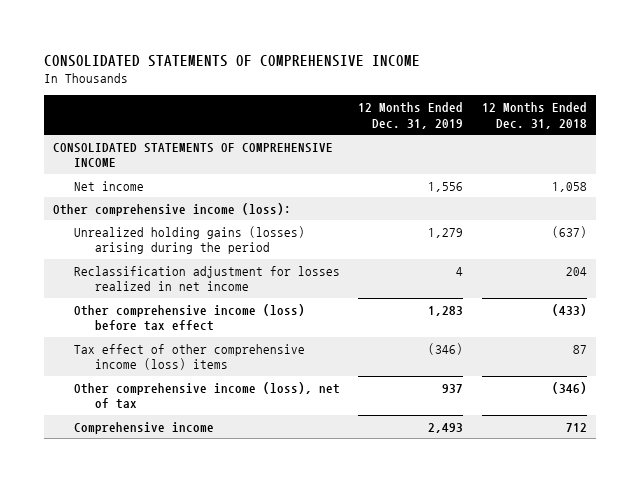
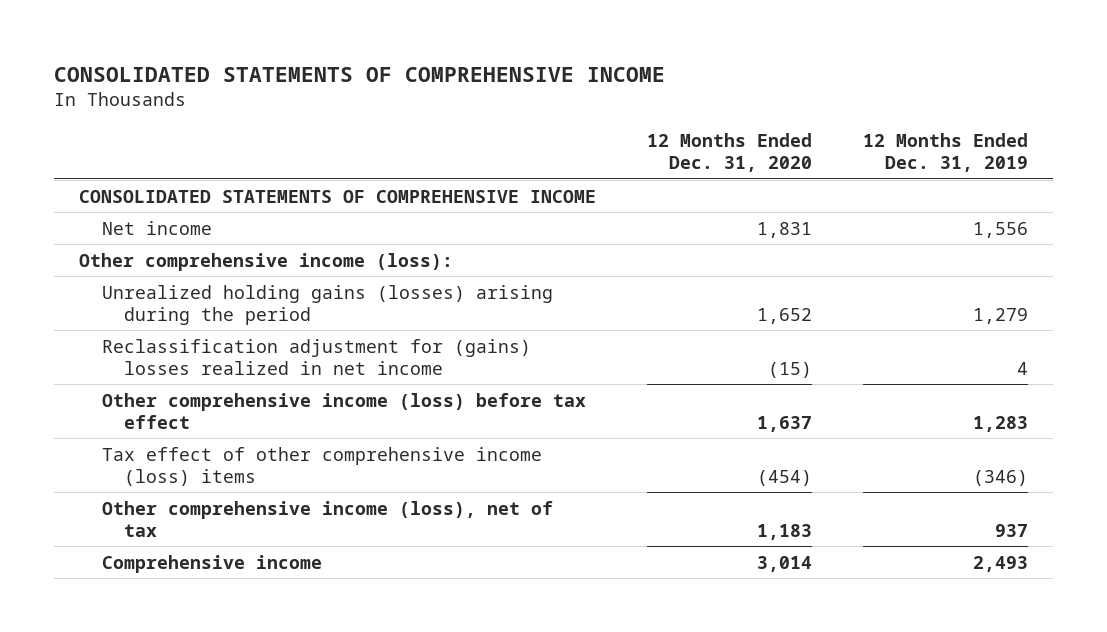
- | 12 Months Ended Dec. 31, 2019 | 12 Months Ended Dec. 31, 2018
+ | 12 Months Ended Dec. 31, 2020 | 12 Months Ended Dec. 31, 2019
- Reclassification adjustment for losses realized in net income | 4 | 204
+ Reclassification adjustment for (gains) losses realized in net income | (15) | 4

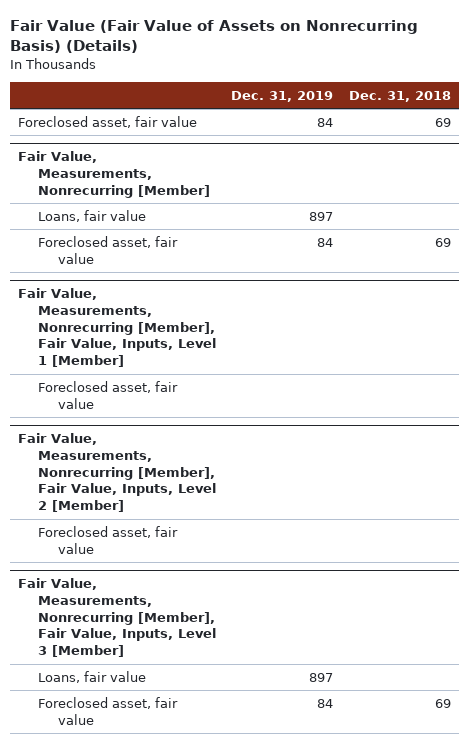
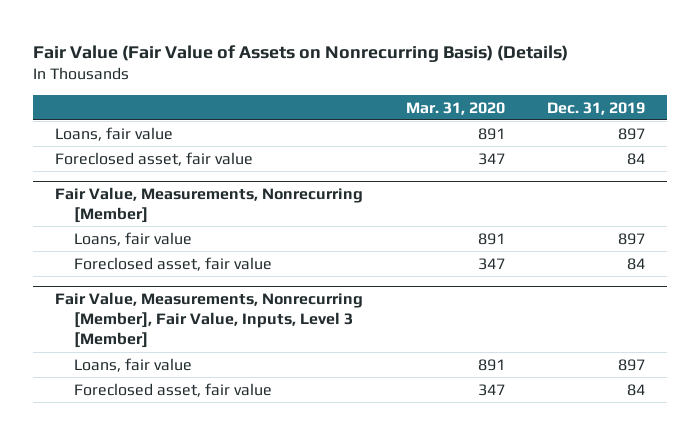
- | Dec. 31, 2019 | Dec. 31, 2018
+ | Mar. 31, 2020 | Dec. 31, 2019
+ Loans, fair value | 891 | 897
- Fair Value, Measurements, Nonrecurring [Member], Fair Value, Inputs, Level 1 [Member]
- Foreclosed asset, fair value
- Fair Value, Measurements, Nonrecurring [Member], Fair Value, Inputs, Level 2 [Member]
- Foreclosed asset, fair value

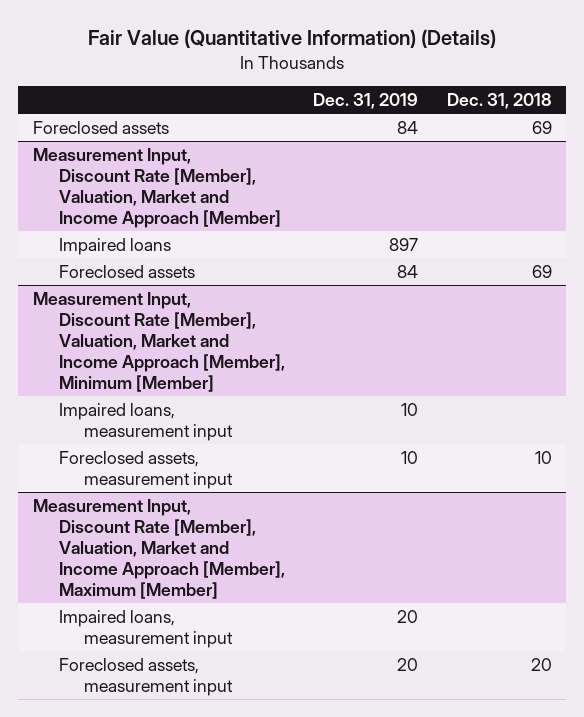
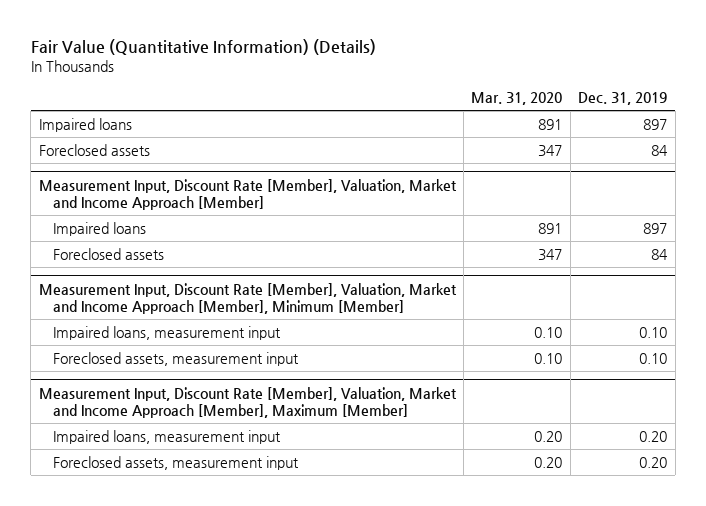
- | Dec. 31, 2019 | Dec. 31, 2018
+ | Mar. 31, 2020 | Dec. 31, 2019
+ Impaired loans | 891 | 897
@ Measurement Input, Discount Rate [Member], Valuation, Market and Income Approach [Member], Minimum [Member]
- Impaired loans, measurement input | 10 |
- Foreclosed assets, measurement input | 10 | 10
+ Impaired loans, measurement input | 0.10 | 0.10
+ Foreclosed assets, measurement input | 0.10 | 0.10
@ Measurement Input, Discount Rate [Member], Valuation, Market and Income Approach [Member], Maximum [Member]
- Impaired loans, measurement input | 20 |
- Foreclosed assets, measurement input | 20 | 20
+ Impaired loans, measurement input | 0.20 | 0.20
+ Foreclosed assets, measurement input | 0.20 | 0.20

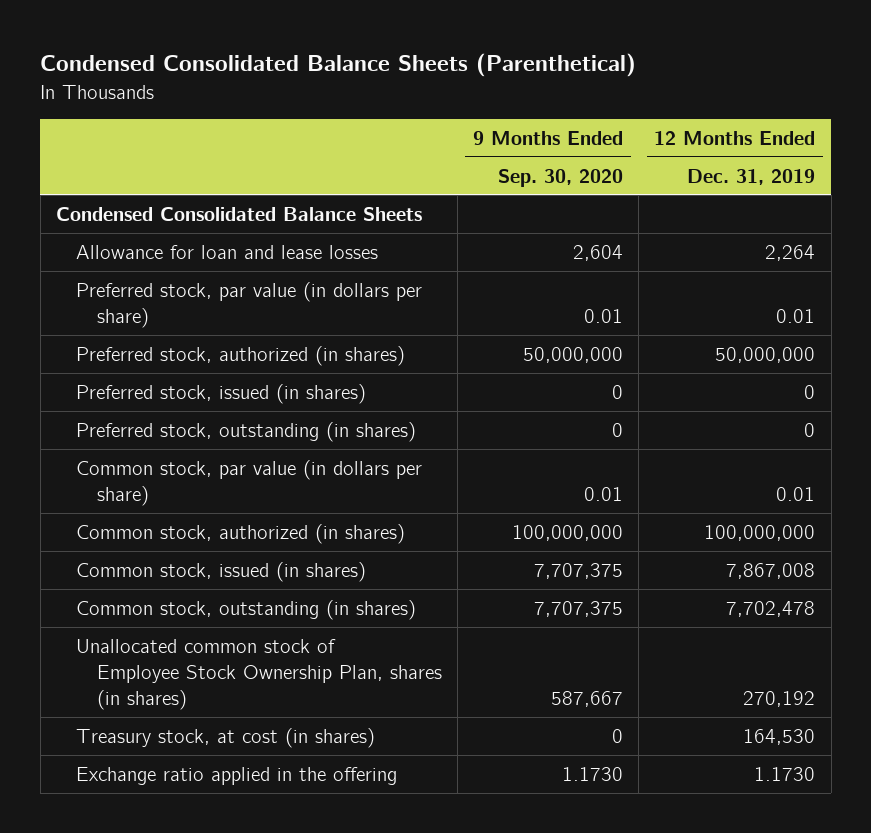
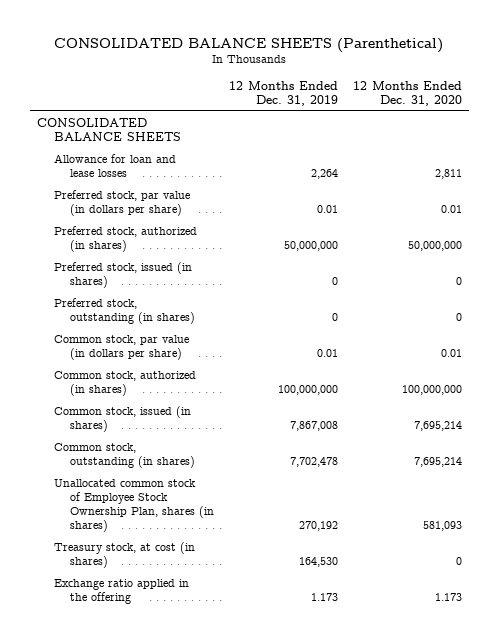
- Condensed Consolidated Balance Sheets (Parenthetical)
+ CONSOLIDATED BALANCE SHEETS (Parenthetical)
- | 9 Months Ended Sep. 30, 2020 | 12 Months Ended Dec. 31, 2019
+ | 12 Months Ended Dec. 31, 2019 | 12 Months Ended Dec. 31, 2020
- Condensed Consolidated Balance Sheets
+ CONSOLIDATED BALANCE SHEETS
- Exchange ratio applied in the offering | 1.1730 | 1.1730
+ Exchange ratio applied in the offering | 1.173 | 1.173

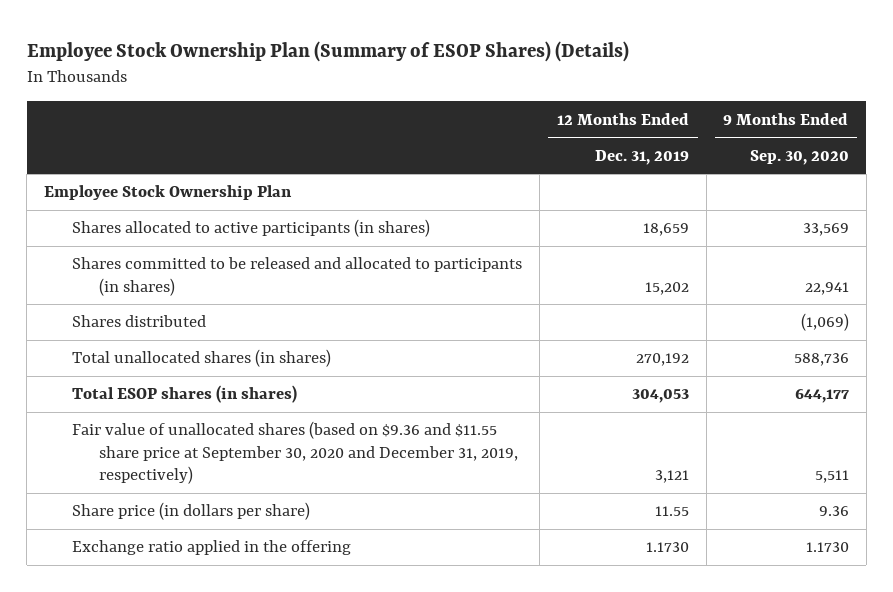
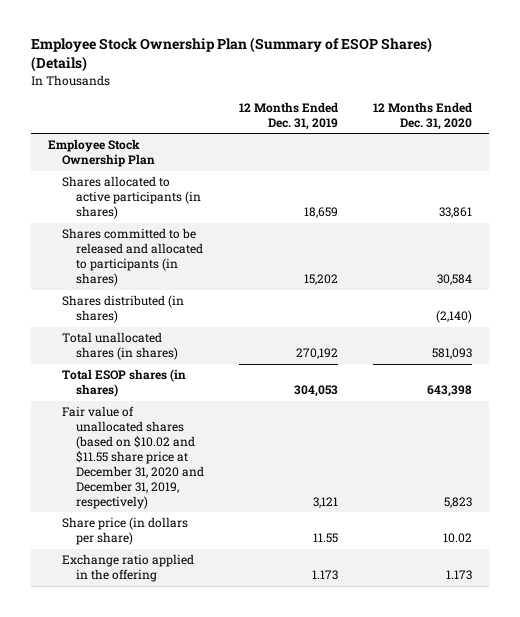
- | 12 Months Ended Dec. 31, 2019 | 9 Months Ended Sep. 30, 2020
+ | 12 Months Ended Dec. 31, 2019 | 12 Months Ended Dec. 31, 2020
- Shares distributed | | (1,069)
+ Shares distributed (in shares) | | (2,140)
- Fair value of unallocated shares (based on $9.36 and $11.55 share price at September 30, 2020 and December 31, 2019, respectively) | 3,121 | 5,511
+ Fair value of unallocated shares (based on $10.02 and $11.55 share price at December 31, 2020 and December 31, 2019, respectively) | 3,121 | 5,823
- Exchange ratio applied in the offering | 1.1730 | 1.1730
+ Exchange ratio applied in the offering | 1.173 | 1.173

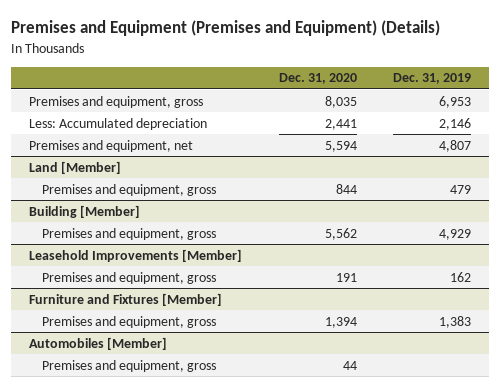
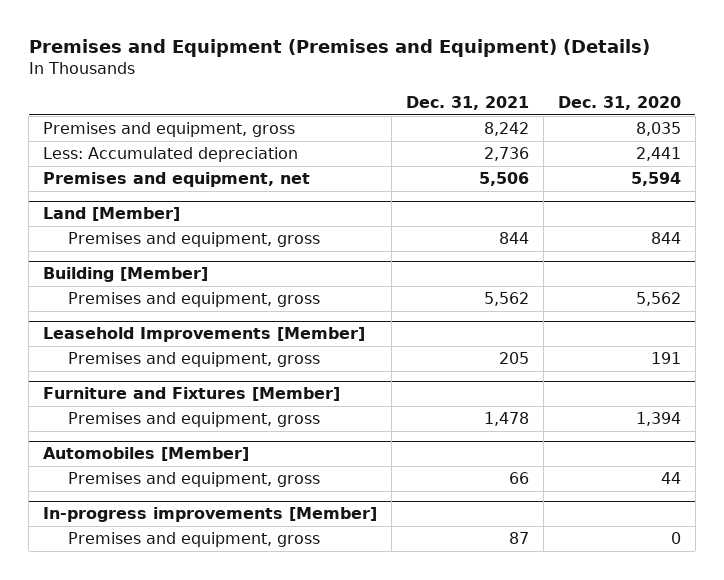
- | Dec. 31, 2020 | Dec. 31, 2019
+ | Dec. 31, 2021 | Dec. 31, 2020
+ In-progress improvements [Member]
+ Premises and equipment, gross | 87 | 0

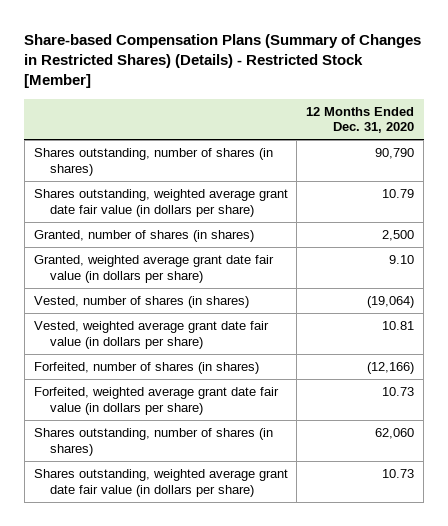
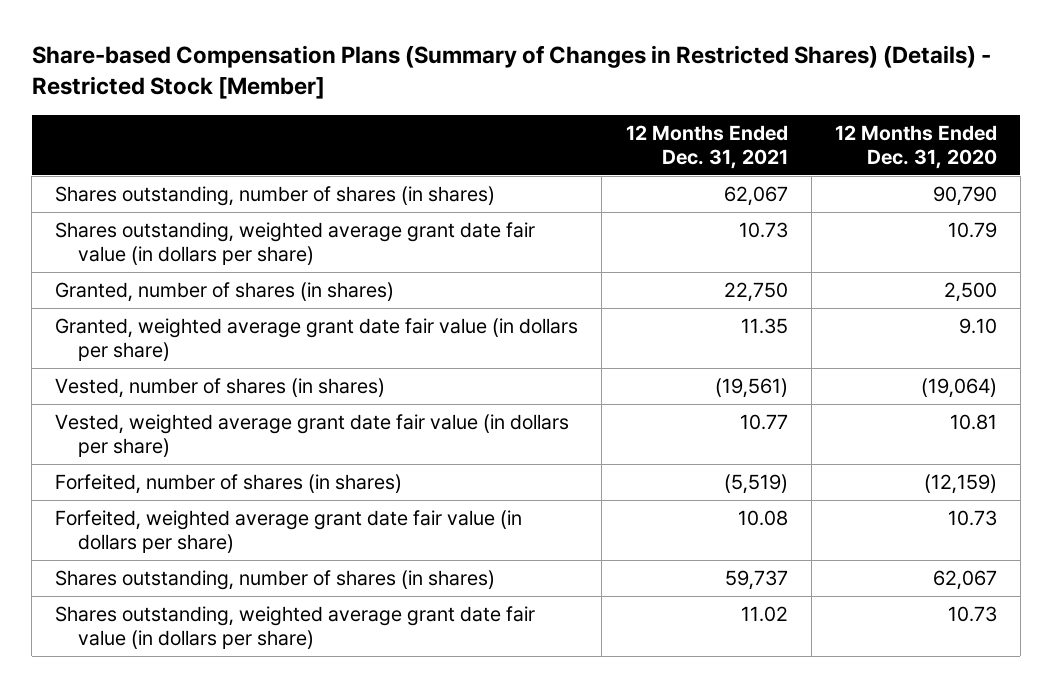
- | 12 Months Ended Dec. 31, 2020
+ | 12 Months Ended Dec. 31, 2021 | 12 Months Ended Dec. 31, 2020
- Forfeited, number of shares (in shares) | (12,166)
+ Forfeited, number of shares (in shares) | (5,519) | (12,159)
- Shares outstanding, number of shares (in shares) | 62,060
+ Shares outstanding, number of shares (in shares) | 59,737 | 62,067

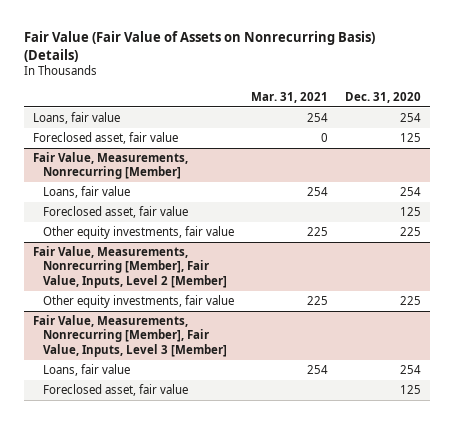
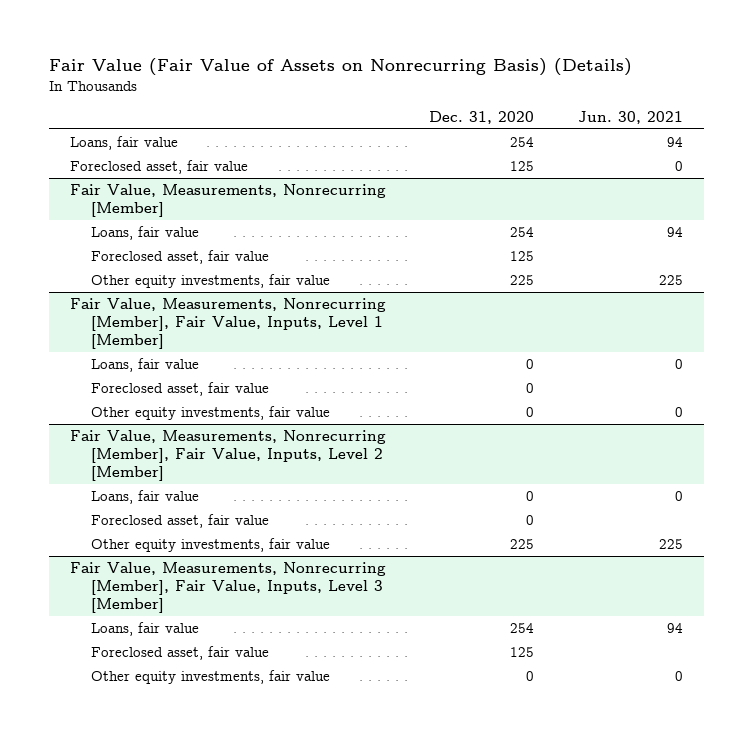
- | Mar. 31, 2021 | Dec. 31, 2020
+ | Dec. 31, 2020 | Jun. 30, 2021
+ Fair Value, Measurements, Nonrecurring [Member], Fair Value, Inputs, Level 1 [Member]
+ Loans, fair value | 0 | 0
+ Foreclosed asset, fair value | 0 |
+ Other equity investments, fair value | 0 | 0
@ Fair Value, Measurements, Nonrecurring [Member], Fair Value, Inputs, Level 2 [Member]
+ Loans, fair value | 0 | 0
+ Foreclosed asset, fair value | 0 |
@ Fair Value, Measurements, Nonrecurring [Member], Fair Value, Inputs, Level 3 [Member]
+ Other equity investments, fair value | 0 | 0

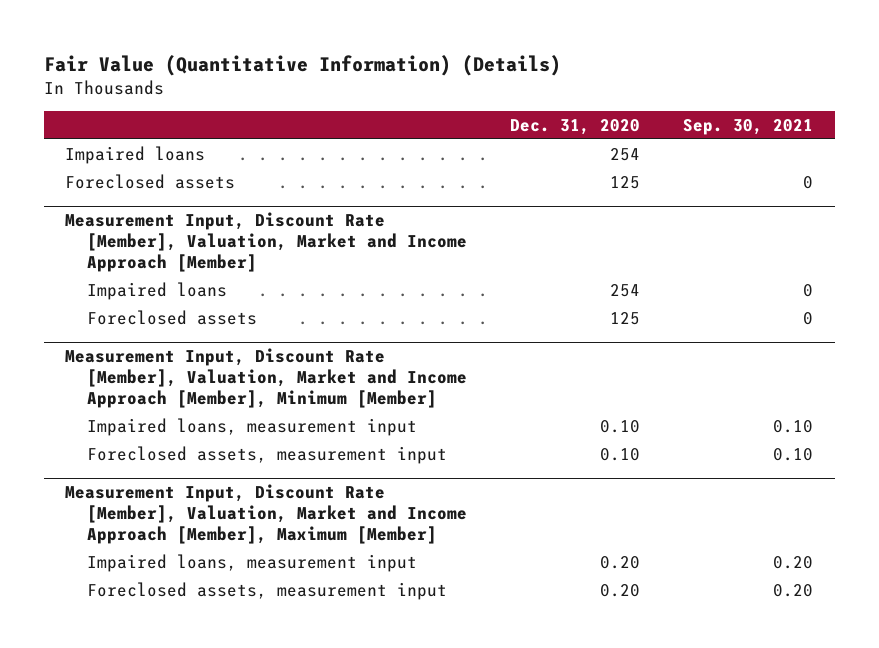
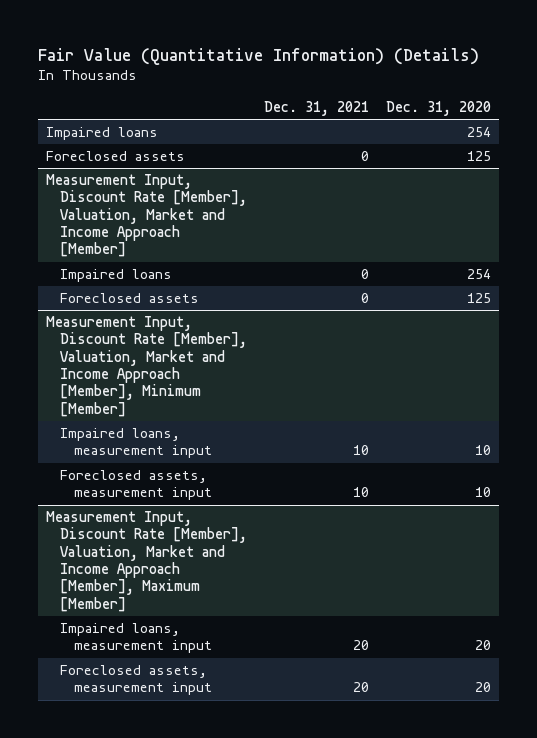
- | Dec. 31, 2020 | Sep. 30, 2021
+ | Dec. 31, 2021 | Dec. 31, 2020
@ Measurement Input, Discount Rate [Member], Valuation, Market and Income Approach [Member], Minimum [Member]
- Impaired loans, measurement input | 0.10 | 0.10
- Foreclosed assets, measurement input | 0.10 | 0.10
+ Impaired loans, measurement input | 10 | 10
+ Foreclosed assets, measurement input | 10 | 10
@ Measurement Input, Discount Rate [Member], Valuation, Market and Income Approach [Member], Maximum [Member]
- Impaired loans, measurement input | 0.20 | 0.20
- Foreclosed assets, measurement input | 0.20 | 0.20
+ Impaired loans, measurement input | 20 | 20
+ Foreclosed assets, measurement input | 20 | 20

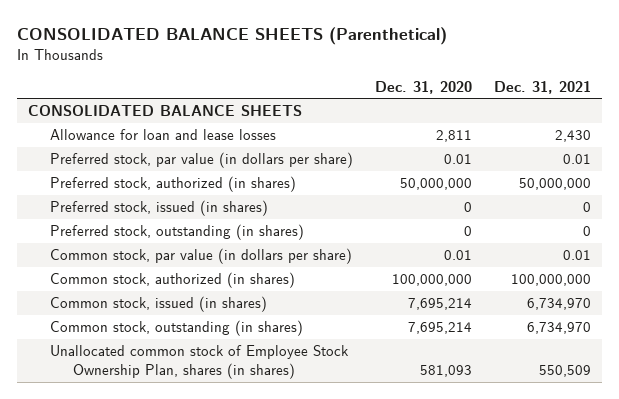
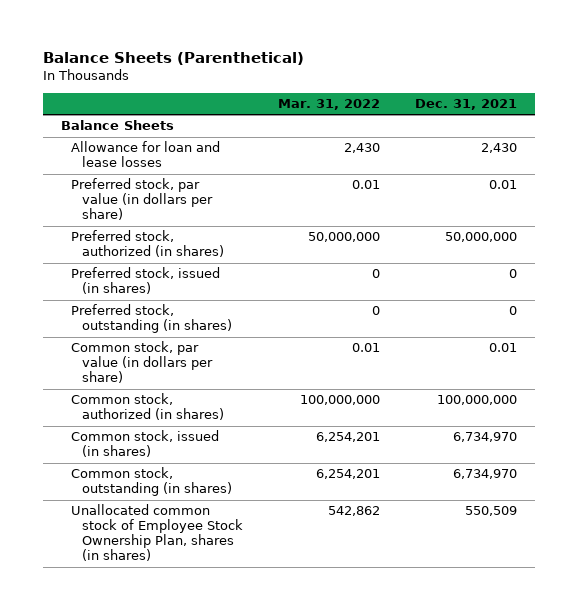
- CONSOLIDATED BALANCE SHEETS (Parenthetical)
+ Balance Sheets (Parenthetical)
- | Dec. 31, 2020 | Dec. 31, 2021
+ | Mar. 31, 2022 | Dec. 31, 2021
- CONSOLIDATED BALANCE SHEETS
+ Balance Sheets

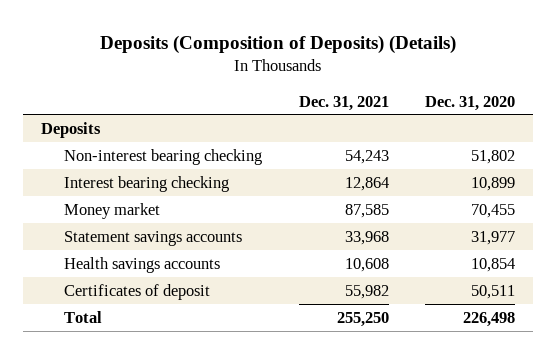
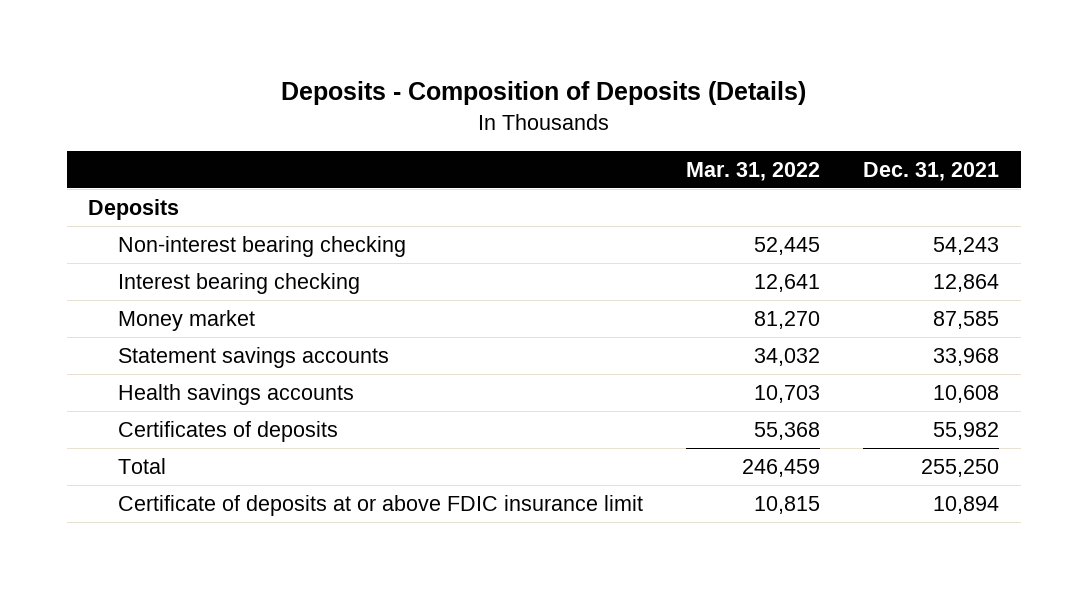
- Deposits (Composition of Deposits) (Details)
+ Deposits - Composition of Deposits (Details)
- | Dec. 31, 2021 | Dec. 31, 2020
+ | Mar. 31, 2022 | Dec. 31, 2021
- Certificates of deposit | 55,982 | 50,511
+ Certificates of deposits | 55,368 | 55,982
+ Certificate of deposits at or above FDIC insurance limit | 10,815 | 10,894

